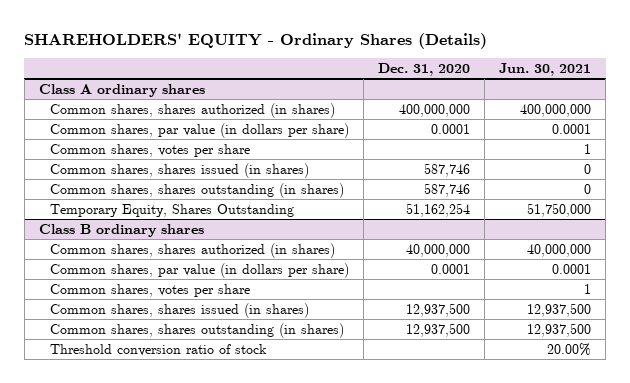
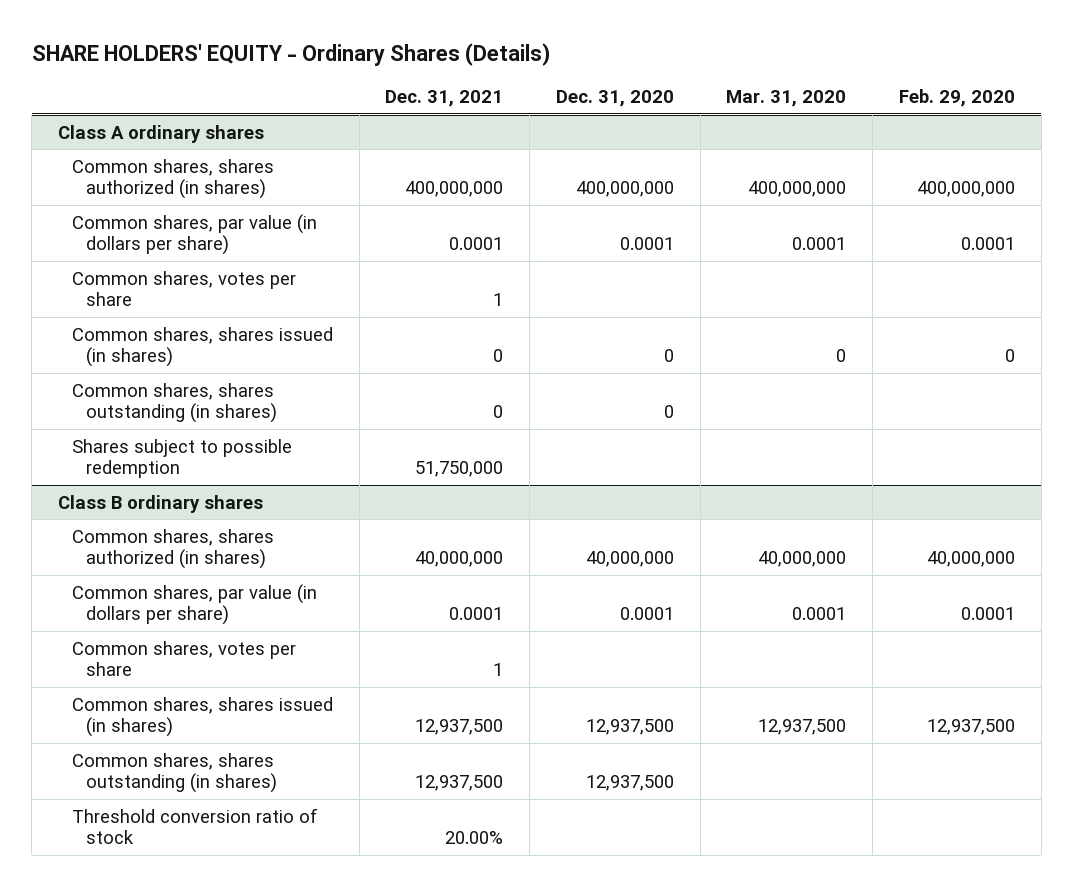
- SHAREHOLDERS' EQUITY - Ordinary Shares (Details)
+ SHARE HOLDERS' EQUITY - Ordinary Shares (Details)
- | Dec. 31, 2020 | Jun. 30, 2021
+ | Dec. 31, 2021 | Dec. 31, 2020 | Mar. 31, 2020 | Feb. 29, 2020
@ Class A ordinary shares
- Common shares, shares issued (in shares) | 587,746 | 0
- Common shares, shares outstanding (in shares) | 587,746 | 0
- Temporary Equity, Shares Outstanding | 51,162,254 | 51,750,000
+ Common shares, shares issued (in shares) | 0 | 0 | 0 | 0
+ Common shares, shares outstanding (in shares) | 0 | 0 | |
+ Shares subject to possible redemption | 51,750,000 | | |

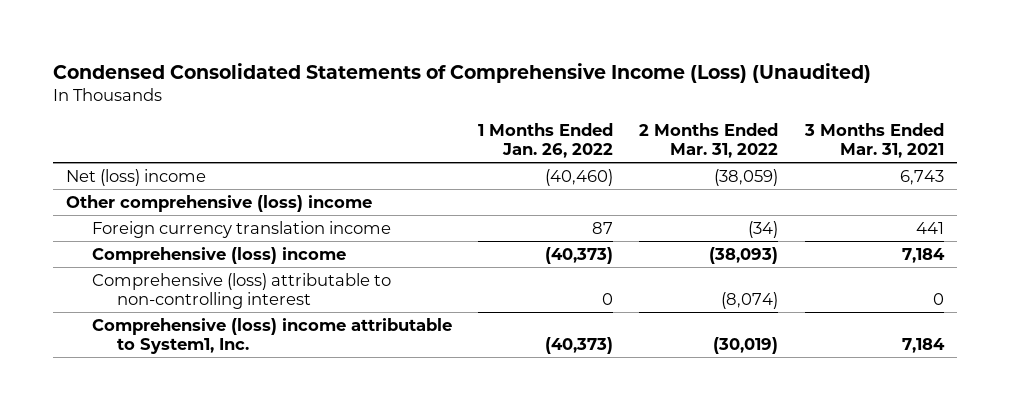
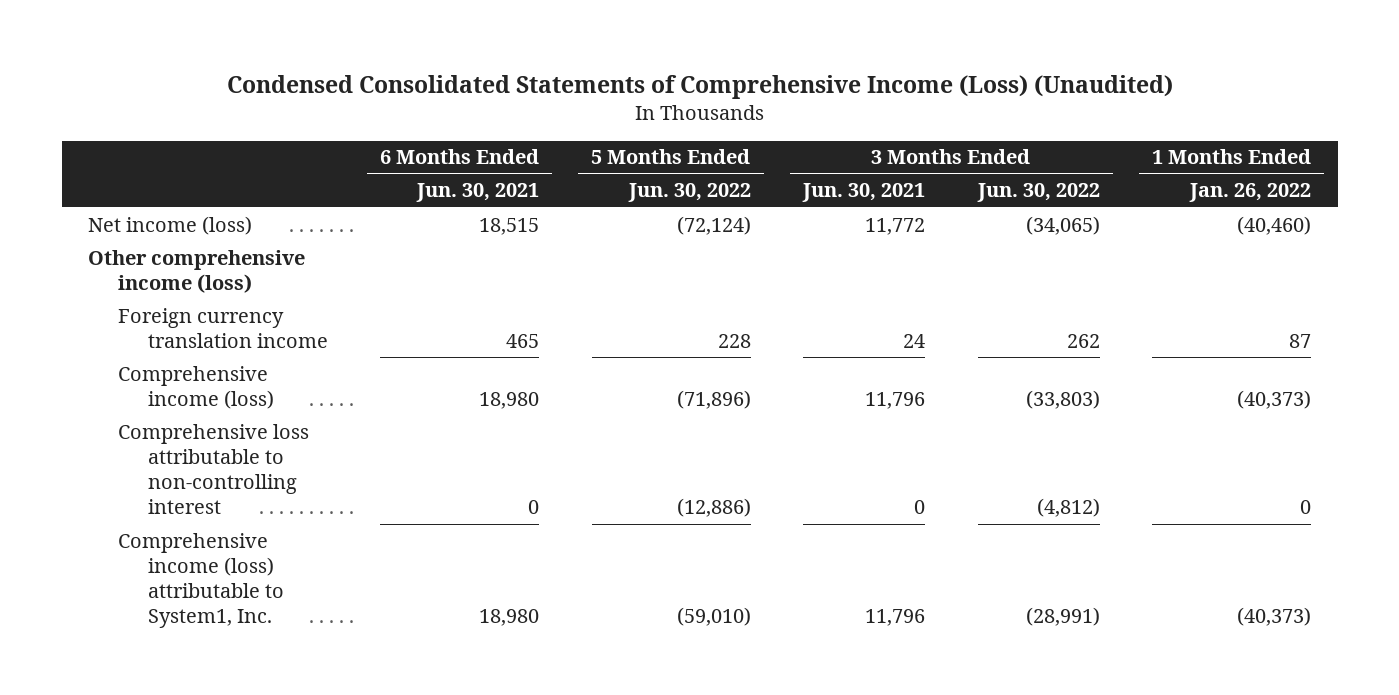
- | 1 Months Ended Jan. 26, 2022 | 2 Months Ended Mar. 31, 2022 | 3 Months Ended Mar. 31, 2021
+ | 6 Months Ended Jun. 30, 2021 | 5 Months Ended Jun. 30, 2022 | 3 Months Ended Jun. 30, 2021 | 3 Months Ended Jun. 30, 2022 | 1 Months Ended Jan. 26, 2022
- Net (loss) income | (40,460) | (38,059) | 6,743
- Other comprehensive (loss) income
+ Net income (loss) | 18,515 | (72,124) | 11,772 | (34,065) | (40,460)
+ Other comprehensive income (loss)
- Comprehensive (loss) income | (40,373) | (38,093) | 7,184
- Comprehensive (loss) attributable to non-controlling interest | 0 | (8,074) | 0
- Comprehensive (loss) income attributable to System1, Inc. | (40,373) | (30,019) | 7,184
+ Comprehensive income (loss) | 18,980 | (71,896) | 11,796 | (33,803) | (40,373)
+ Comprehensive loss attributable to non-controlling interest | 0 | (12,886) | 0 | (4,812) | 0
+ Comprehensive income (loss) attributable to System1, Inc. | 18,980 | (59,010) | 11,796 | (28,991) | (40,373)

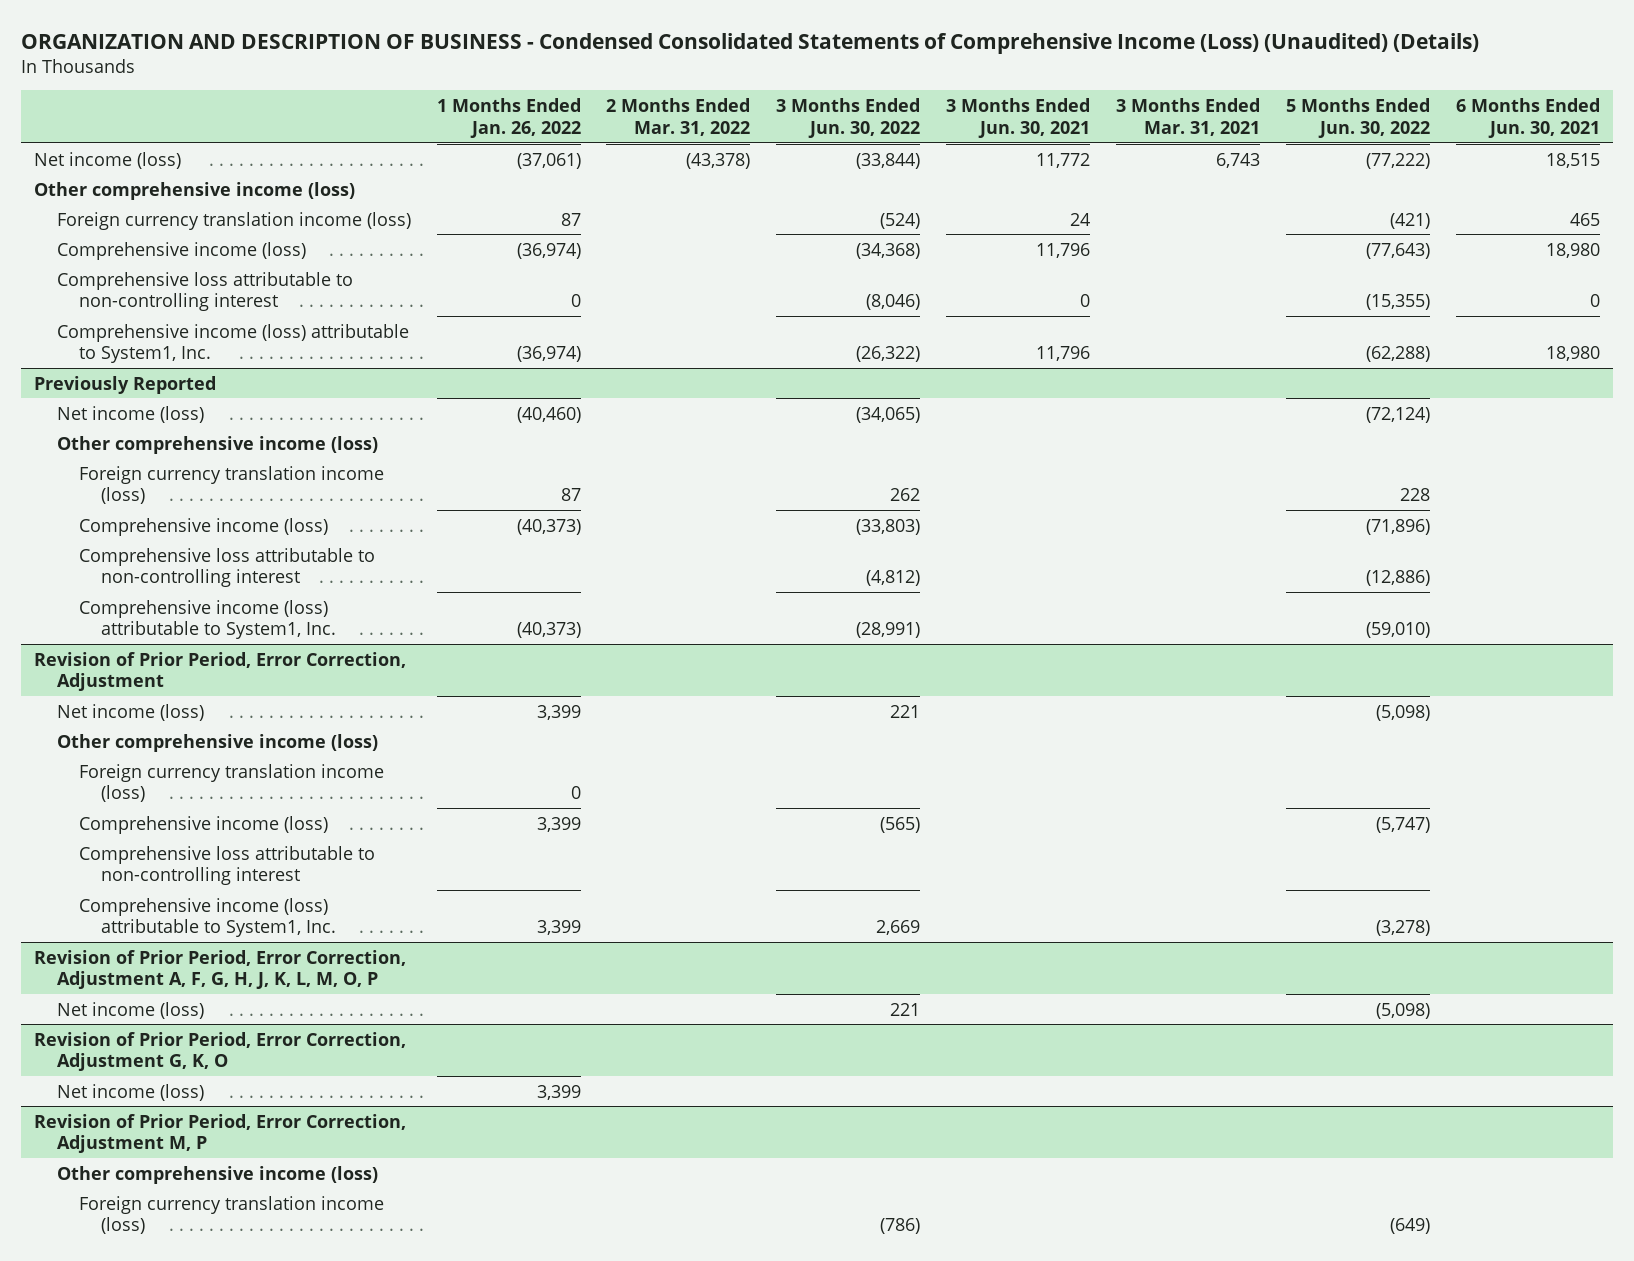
- Condensed Consolidated Statements of Comprehensive Income (Loss) (Unaudited)
+ ORGANIZATION AND DESCRIPTION OF BUSINESS - Condensed Consolidated Statements of Comprehensive Income (Loss) (Unaudited) (Details)
- | 6 Months Ended Jun. 30, 2021 | 5 Months Ended Jun. 30, 2022 | 3 Months Ended Jun. 30, 2021 | 3 Months Ended Jun. 30, 2022 | 1 Months Ended Jan. 26, 2022
+ | 1 Months Ended Jan. 26, 2022 | 2 Months Ended Mar. 31, 2022 | 3 Months Ended Jun. 30, 2022 | 3 Months Ended Jun. 30, 2021 | 3 Months Ended Mar. 31, 2021 | 5 Months Ended Jun. 30, 2022 | 6 Months Ended Jun. 30, 2021
- Net income (loss) | 18,515 | (72,124) | 11,772 | (34,065) | (40,460)
+ Net income (loss) | (37,061) | (43,378) | (33,844) | 11,772 | 6,743 | (77,222) | 18,515
- Foreign currency translation income | 465 | 228 | 24 | 262 | 87
- Comprehensive income (loss) | 18,980 | (71,896) | 11,796 | (33,803) | (40,373)
- Comprehensive loss attributable to non-controlling interest | 0 | (12,886) | 0 | (4,812) | 0
- Comprehensive income (loss) attributable to System1, Inc. | 18,980 | (59,010) | 11,796 | (28,991) | (40,373)
+ Foreign currency translation income (loss) | 87 | | (524) | 24 | | (421) | 465
+ Comprehensive income (loss) | (36,974) | | (34,368) | 11,796 | | (77,643) | 18,980
+ Comprehensive loss attributable to non-controlling interest | 0 | | (8,046) | 0 | | (15,355) | 0
+ Comprehensive income (loss) attributable to System1, Inc. | (36,974) | | (26,322) | 11,796 | | (62,288) | 18,980
+ Previously Reported
+ Net income (loss) | (40,460) | | (34,065) | | | (72,124) |
+ Other comprehensive income (loss)
+ Foreign currency translation income (loss) | 87 | | 262 | | | 228 |
+ Comprehensive income (loss) | (40,373) | | (33,803) | | | (71,896) |
+ Comprehensive loss attributable to non-controlling interest | | | (4,812) | | | (12,886) |
+ Comprehensive income (loss) attributable to System1, Inc. | (40,373) | | (28,991) | | | (59,010) |
+ Revision of Prior Period, Error Correction, Adjustment
+ Net income (loss) | 3,399 | | 221 | | | (5,098) |
+ Other comprehensive income (loss)
+ Foreign currency translation income (loss) | 0 | | | | | |
+ Comprehensive income (loss) | 3,399 | | (565) | | | (5,747) |
+ Comprehensive loss attributable to non-controlling interest
+ Comprehensive income (loss) attributable to System1, Inc. | 3,399 | | 2,669 | | | (3,278) |
+ Revision of Prior Period, Error Correction, Adjustment A, F, G, H, J, K, L, M, O, P
+ Net income (loss) | | | 221 | | | (5,098) |
+ Revision of Prior Period, Error Correction, Adjustment G, K, O
+ Net income (loss) | 3,399 | | | | | |
+ Revision of Prior Period, Error Correction, Adjustment M, P
+ Other comprehensive income (loss)
+ Foreign currency translation income (loss) | | | (786) | | | (649) |

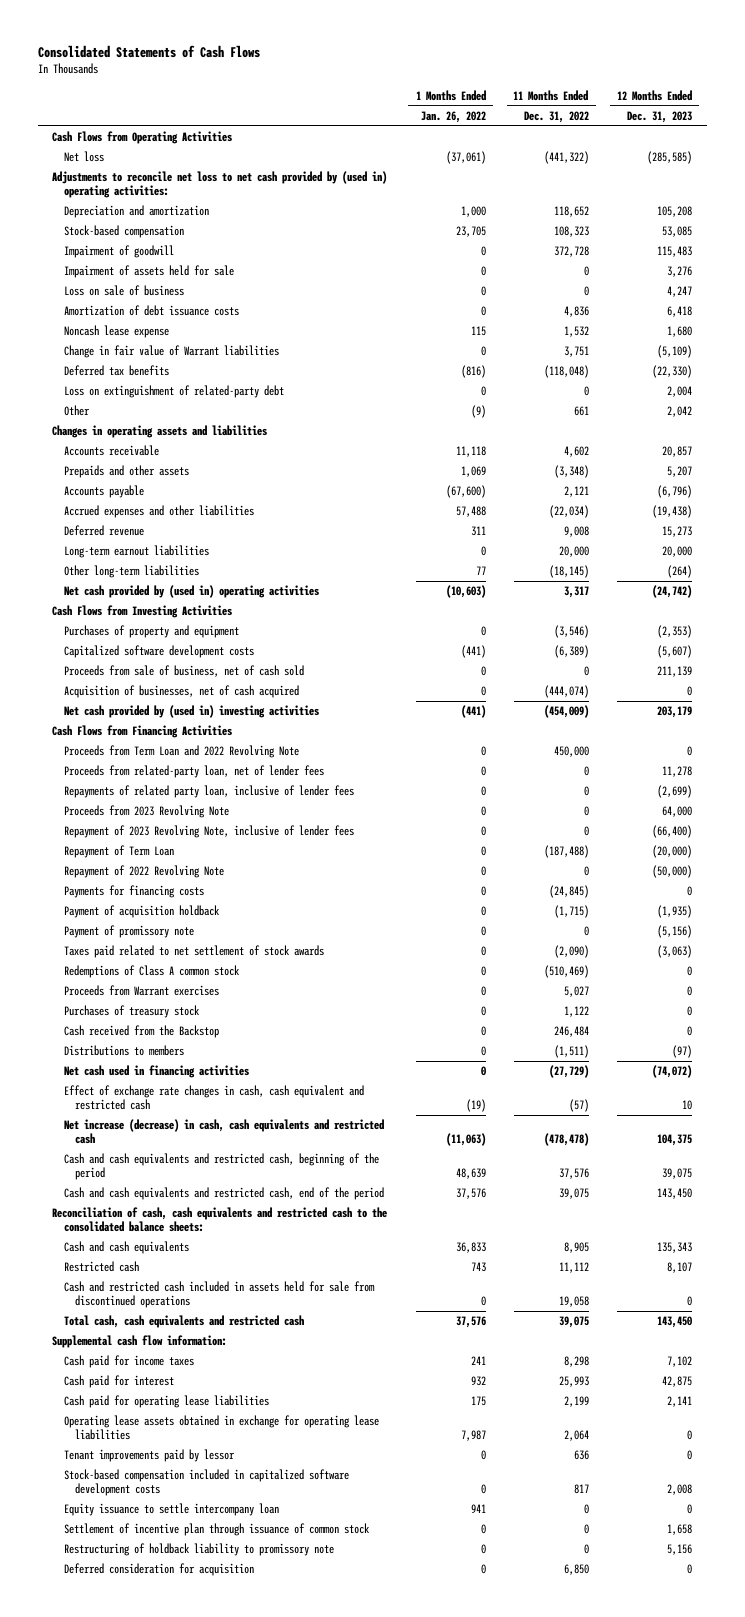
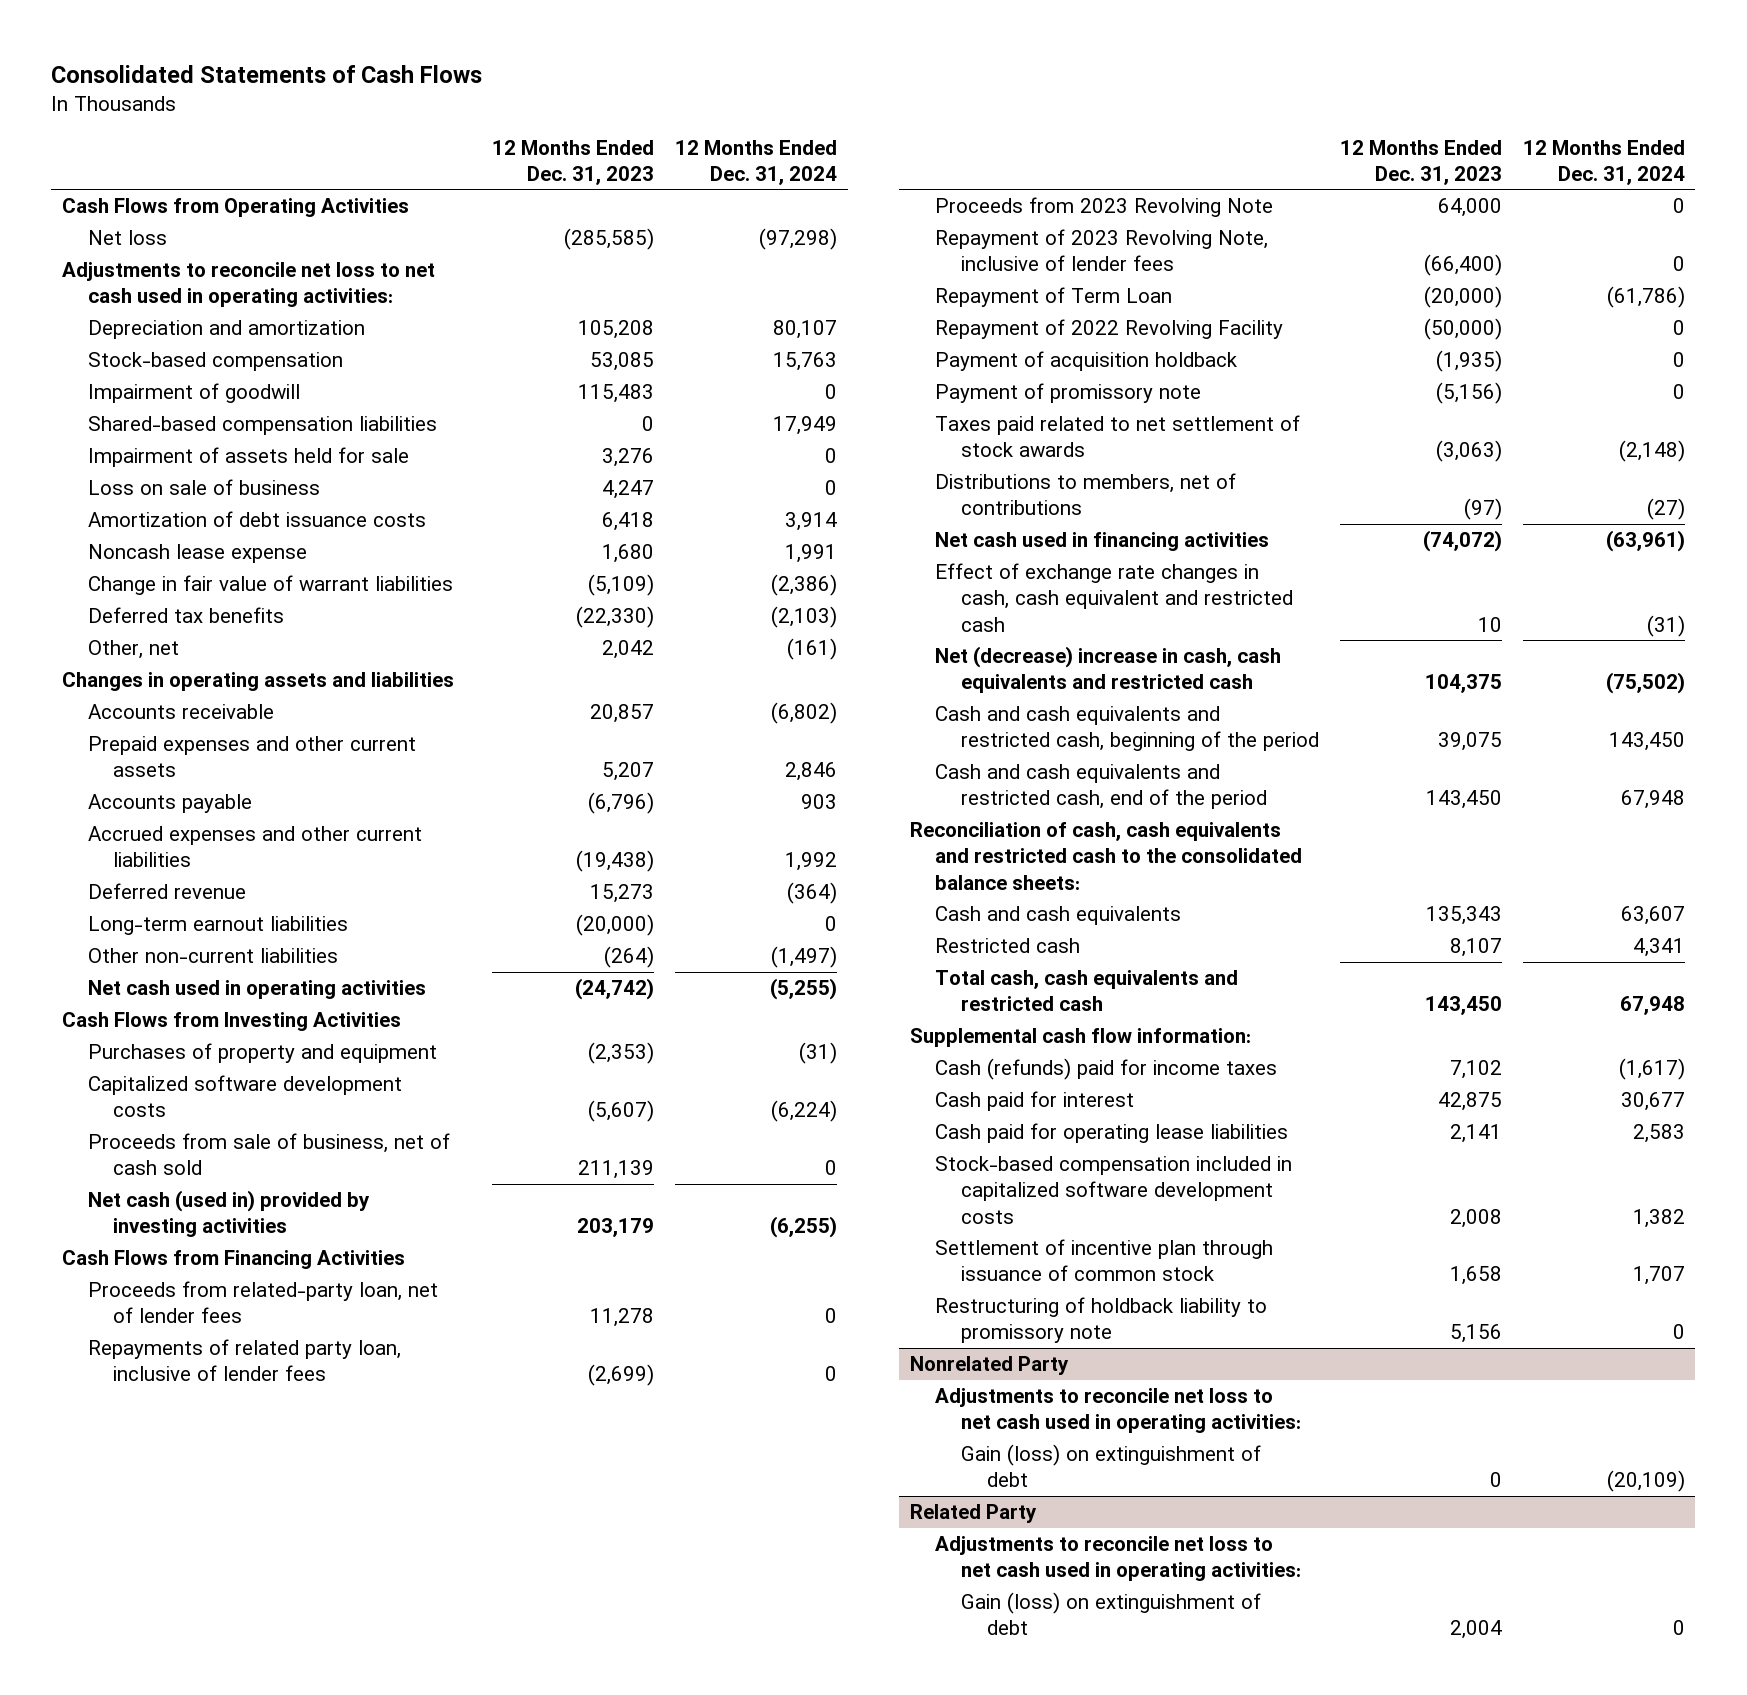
- | 1 Months Ended Jan. 26, 2022 | 11 Months Ended Dec. 31, 2022 | 12 Months Ended Dec. 31, 2023
+ | 12 Months Ended Dec. 31, 2023 | 12 Months Ended Dec. 31, 2024
- Adjustments to reconcile net loss to net cash provided by (used in) operating activities:
+ Adjustments to reconcile net loss to net cash used in operating activities:
+ Shared-based compensation liabilities | 0 | 17,949
- Change in fair value of Warrant liabilities | 0 | 3,751 | (5,109)
+ Change in fair value of warrant liabilities | (5,109) | (2,386)
- Loss on extinguishment of related-party debt | 0 | 0 | 2,004
- Other | (9) | 661 | 2,042
+ Other, net | 2,042 | (161)
- Prepaids and other assets | 1,069 | (3,348) | 5,207
+ Prepaid expenses and other current assets | 5,207 | 2,846
- Accrued expenses and other liabilities | 57,488 | (22,034) | (19,438)
+ Accrued expenses and other current liabilities | (19,438) | 1,992
- Long-term earnout liabilities | 0 | 20,000 | 20,000
- Other long-term liabilities | 77 | (18,145) | (264)
- Net cash provided by (used in) operating activities | (10,603) | 3,317 | (24,742)
+ Long-term earnout liabilities | (20,000) | 0
+ Other non-current liabilities | (264) | (1,497)
+ Net cash used in operating activities | (24,742) | (5,255)
- Acquisition of businesses, net of cash acquired | 0 | (444,074) | 0
- Net cash provided by (used in) investing activities | (441) | (454,009) | 203,179
+ Net cash (used in) provided by investing activities | 203,179 | (6,255)
- Proceeds from Term Loan and 2022 Revolving Note | 0 | 450,000 | 0
- Repayment of 2022 Revolving Note | 0 | 0 | (50,000)
- Payments for financing costs | 0 | (24,845) | 0
+ Repayment of 2022 Revolving Facility | (50,000) | 0
- Redemptions of Class A common stock | 0 | (510,469) | 0
- Proceeds from Warrant exercises | 0 | 5,027 | 0
- Purchases of treasury stock | 0 | 1,122 | 0
- Cash received from the Backstop | 0 | 246,484 | 0
- Distributions to members | 0 | (1,511) | (97)
+ Distributions to members, net of contributions | (97) | (27)
- Net increase (decrease) in cash, cash equivalents and restricted cash | (11,063) | (478,478) | 104,375
+ Net (decrease) increase in cash, cash equivalents and restricted cash | 104,375 | (75,502)
- Cash and restricted cash included in assets held for sale from discontinued operations | 0 | 19,058 | 0
- Cash paid for income taxes | 241 | 8,298 | 7,102
+ Cash (refunds) paid for income taxes | 7,102 | (1,617)
- Operating lease assets obtained in exchange for operating lease liabilities | 7,987 | 2,064 | 0
- Tenant improvements paid by lessor | 0 | 636 | 0
- Equity issuance to settle intercompany loan | 941 | 0 | 0
- Deferred consideration for acquisition | 0 | 6,850 | 0
+ Nonrelated Party
+ Adjustments to reconcile net loss to net cash used in operating activities:
+ Gain (loss) on extinguishment of debt | 0 | (20,109)
+ Related Party
+ Adjustments to reconcile net loss to net cash used in operating activities:
+ Gain (loss) on extinguishment of debt | 2,004 | 0

